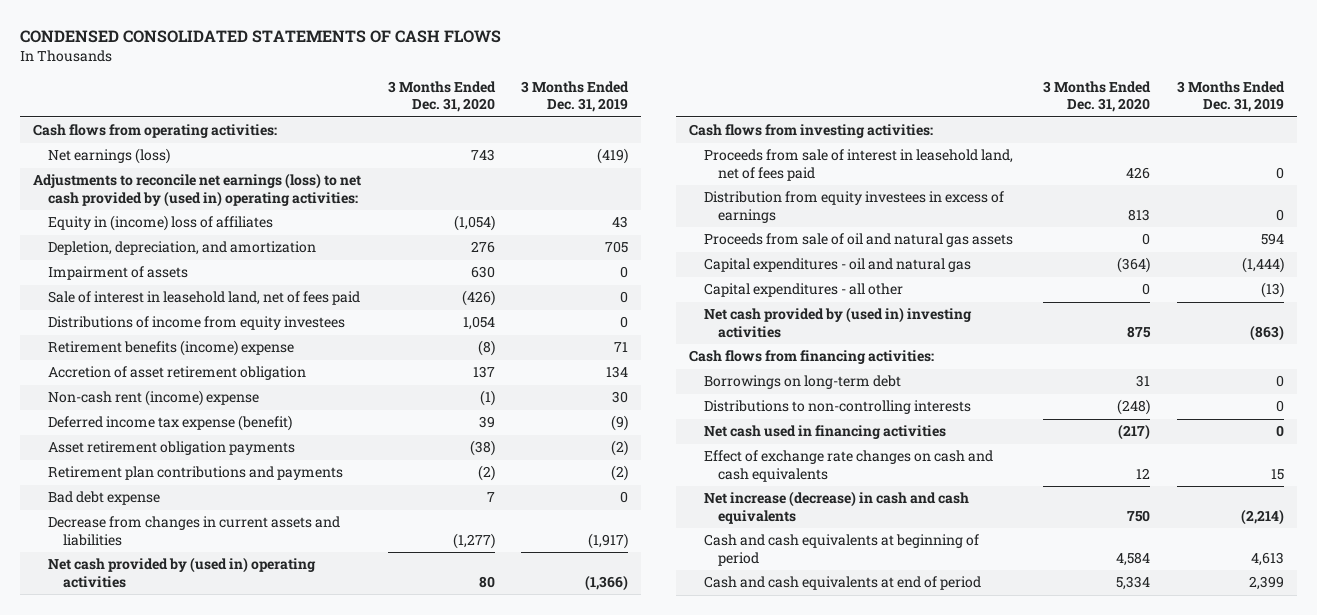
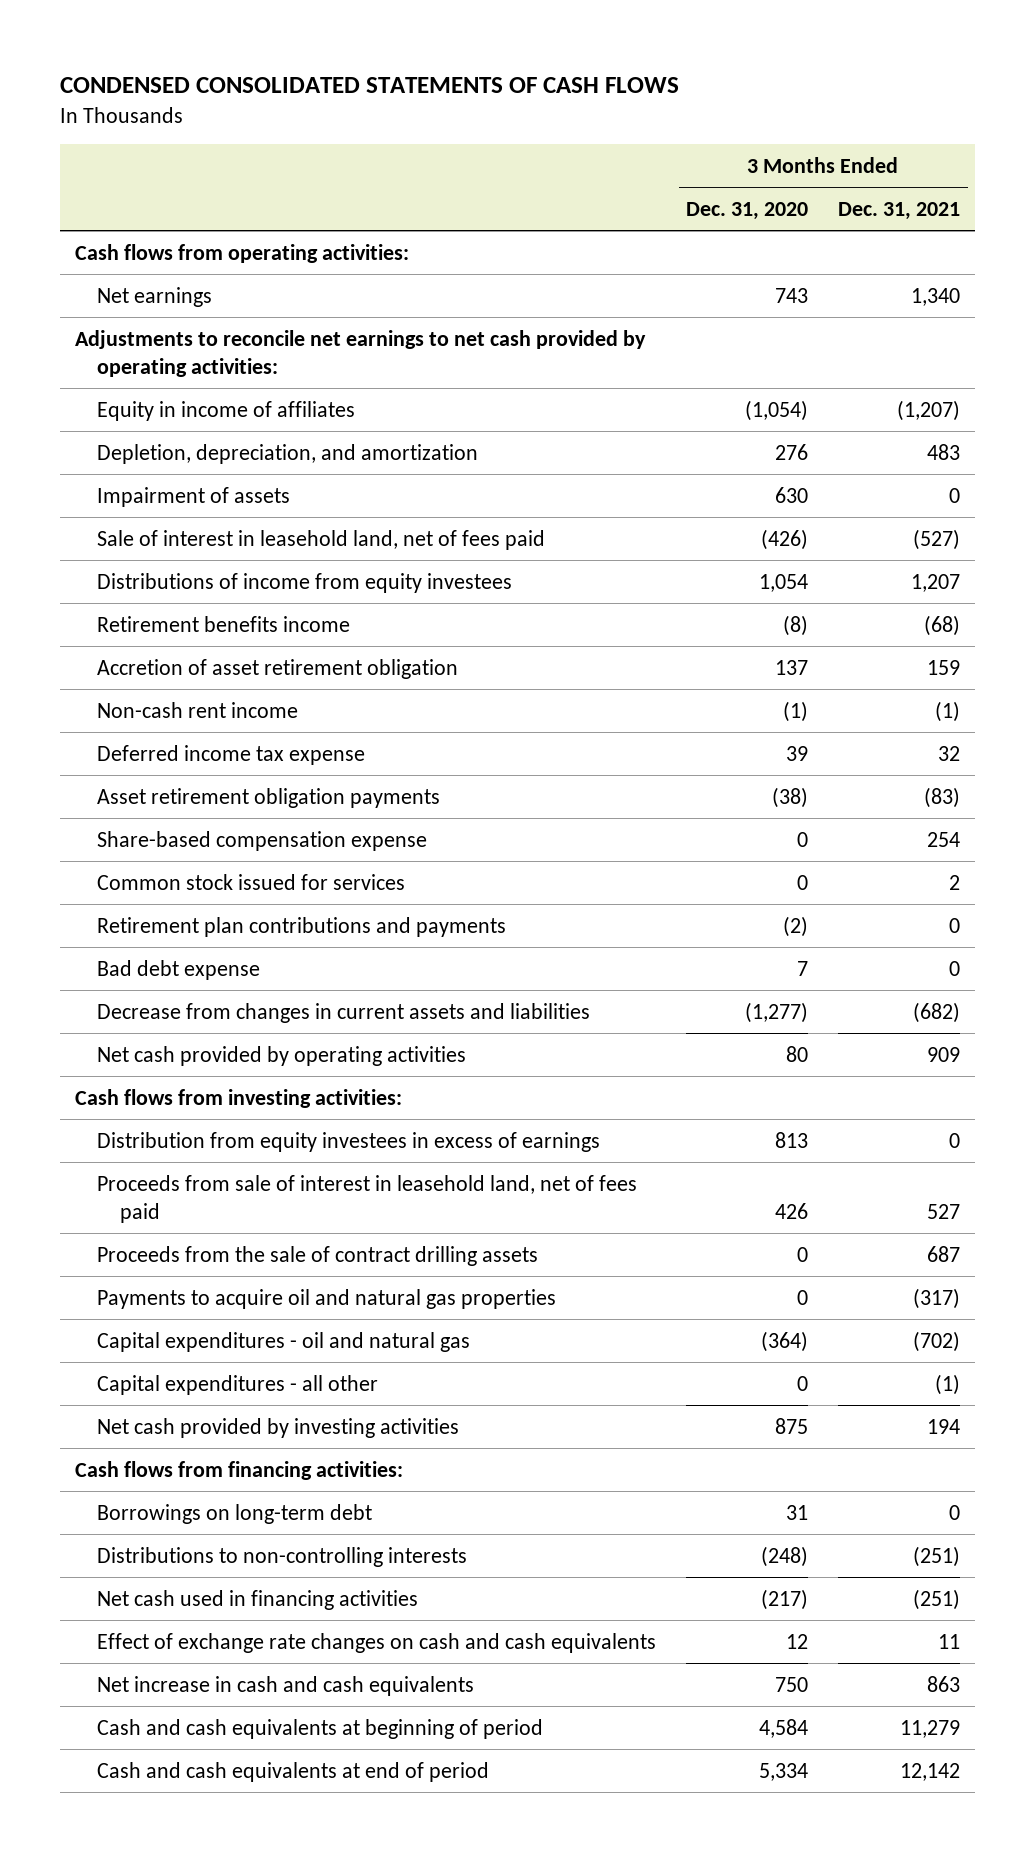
- | 3 Months Ended Dec. 31, 2020 | 3 Months Ended Dec. 31, 2019
+ | 3 Months Ended Dec. 31, 2020 | 3 Months Ended Dec. 31, 2021
- Net earnings (loss) | 743 | (419)
- Adjustments to reconcile net earnings (loss) to net cash provided by (used in) operating activities:
- Equity in (income) loss of affiliates | (1,054) | 43
+ Net earnings | 743 | 1,340
+ Adjustments to reconcile net earnings to net cash provided by operating activities:
+ Equity in income of affiliates | (1,054) | (1,207)
- Retirement benefits (income) expense | (8) | 71
+ Retirement benefits income | (8) | (68)
- Non-cash rent (income) expense | (1) | 30
- Deferred income tax expense (benefit) | 39 | (9)
+ Non-cash rent income | (1) | (1)
+ Deferred income tax expense | 39 | 32
+ Share-based compensation expense | 0 | 254
+ Common stock issued for services | 0 | 2
- Net cash provided by (used in) operating activities | 80 | (1,366)
+ Net cash provided by operating activities | 80 | 909
- Proceeds from sale of oil and natural gas assets | 0 | 594
moved down: Proceeds from sale of interest in leasehold land, net of fees paid | 426 | 527
+ Proceeds from the sale of contract drilling assets | 0 | 687
+ Payments to acquire oil and natural gas properties | 0 | (317)
- Net cash provided by (used in) investing activities | 875 | (863)
+ Net cash provided by investing activities | 875 | 194
- Net increase (decrease) in cash and cash equivalents | 750 | (2,214)
+ Net increase in cash and cash equivalents | 750 | 863

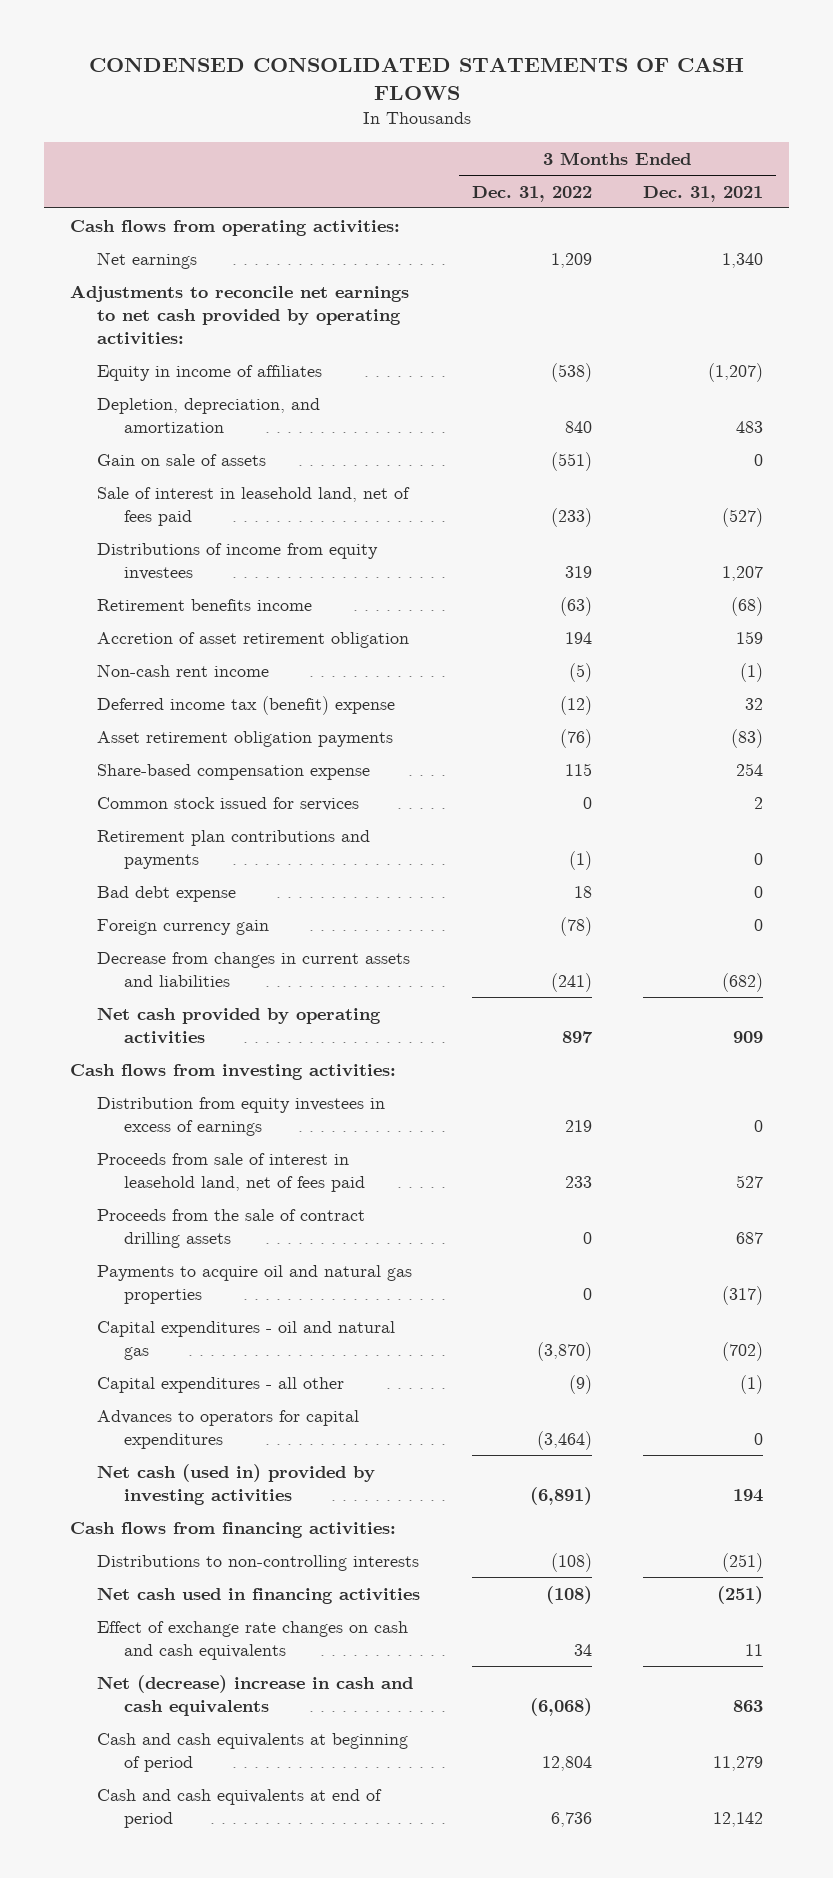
- | 3 Months Ended Dec. 31, 2020 | 3 Months Ended Dec. 31, 2021
+ | 3 Months Ended Dec. 31, 2022 | 3 Months Ended Dec. 31, 2021
- Impairment of assets | 630 | 0
+ Gain on sale of assets | (551) | 0
- Deferred income tax expense | 39 | 32
+ Deferred income tax (benefit) expense | (12) | 32
+ Foreign currency gain | (78) | 0
- Net cash provided by investing activities | 875 | 194
+ Advances to operators for capital expenditures | (3,464) | 0
+ Net cash (used in) provided by investing activities | (6,891) | 194
- Borrowings on long-term debt | 31 | 0
- Net increase in cash and cash equivalents | 750 | 863
+ Net (decrease) increase in cash and cash equivalents | (6,068) | 863

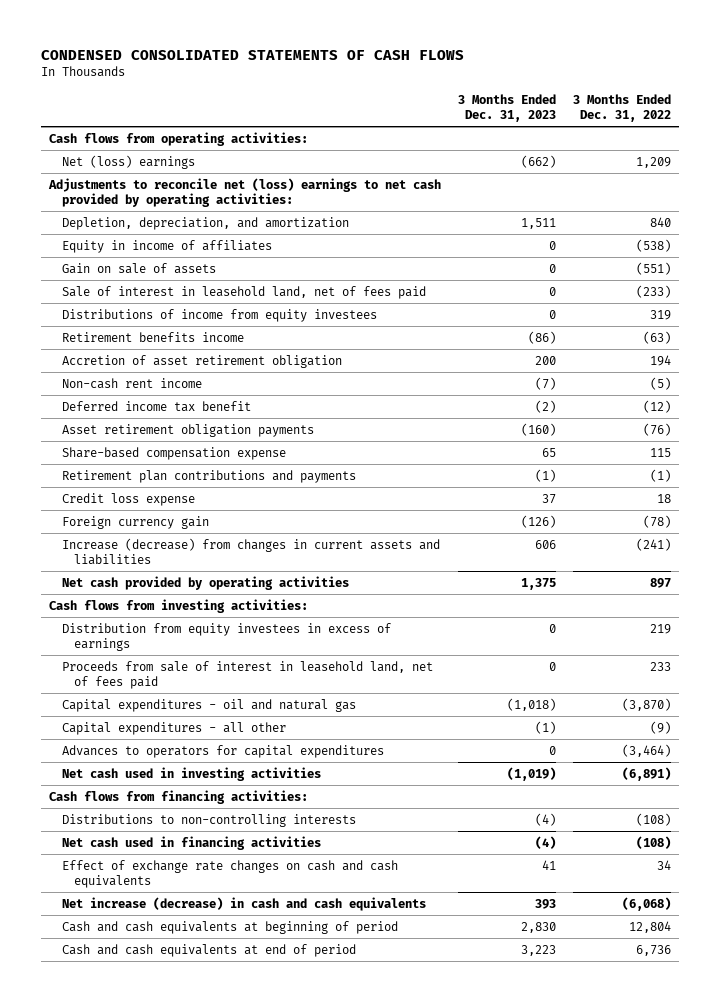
- | 3 Months Ended Dec. 31, 2022 | 3 Months Ended Dec. 31, 2021
+ | 3 Months Ended Dec. 31, 2023 | 3 Months Ended Dec. 31, 2022
- Net earnings | 1,209 | 1,340
- Adjustments to reconcile net earnings to net cash provided by operating activities:
+ Net (loss) earnings | (662) | 1,209
+ Adjustments to reconcile net (loss) earnings to net cash provided by operating activities:
moved down: Equity in income of affiliates | 0 | (538)
- Deferred income tax (benefit) expense | (12) | 32
+ Deferred income tax benefit | (2) | (12)
- Common stock issued for services | 0 | 2
- Bad debt expense | 18 | 0
+ Credit loss expense | 37 | 18
- Decrease from changes in current assets and liabilities | (241) | (682)
+ Increase (decrease) from changes in current assets and liabilities | 606 | (241)
- Proceeds from the sale of contract drilling assets | 0 | 687
- Payments to acquire oil and natural gas properties | 0 | (317)
- Net cash (used in) provided by investing activities | (6,891) | 194
+ Net cash used in investing activities | (1,019) | (6,891)
- Net (decrease) increase in cash and cash equivalents | (6,068) | 863
+ Net increase (decrease) in cash and cash equivalents | 393 | (6,068)

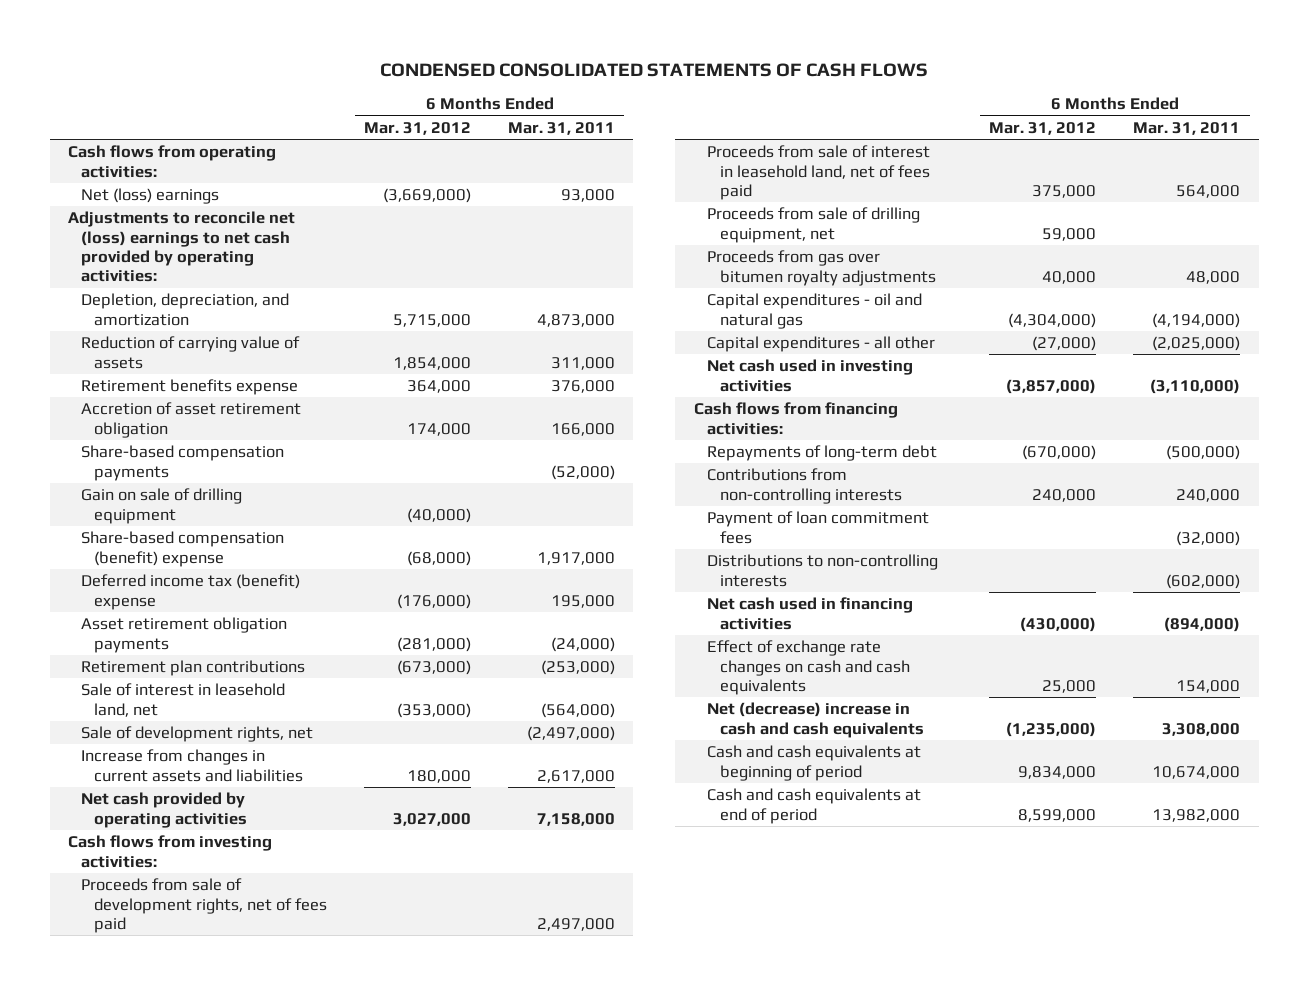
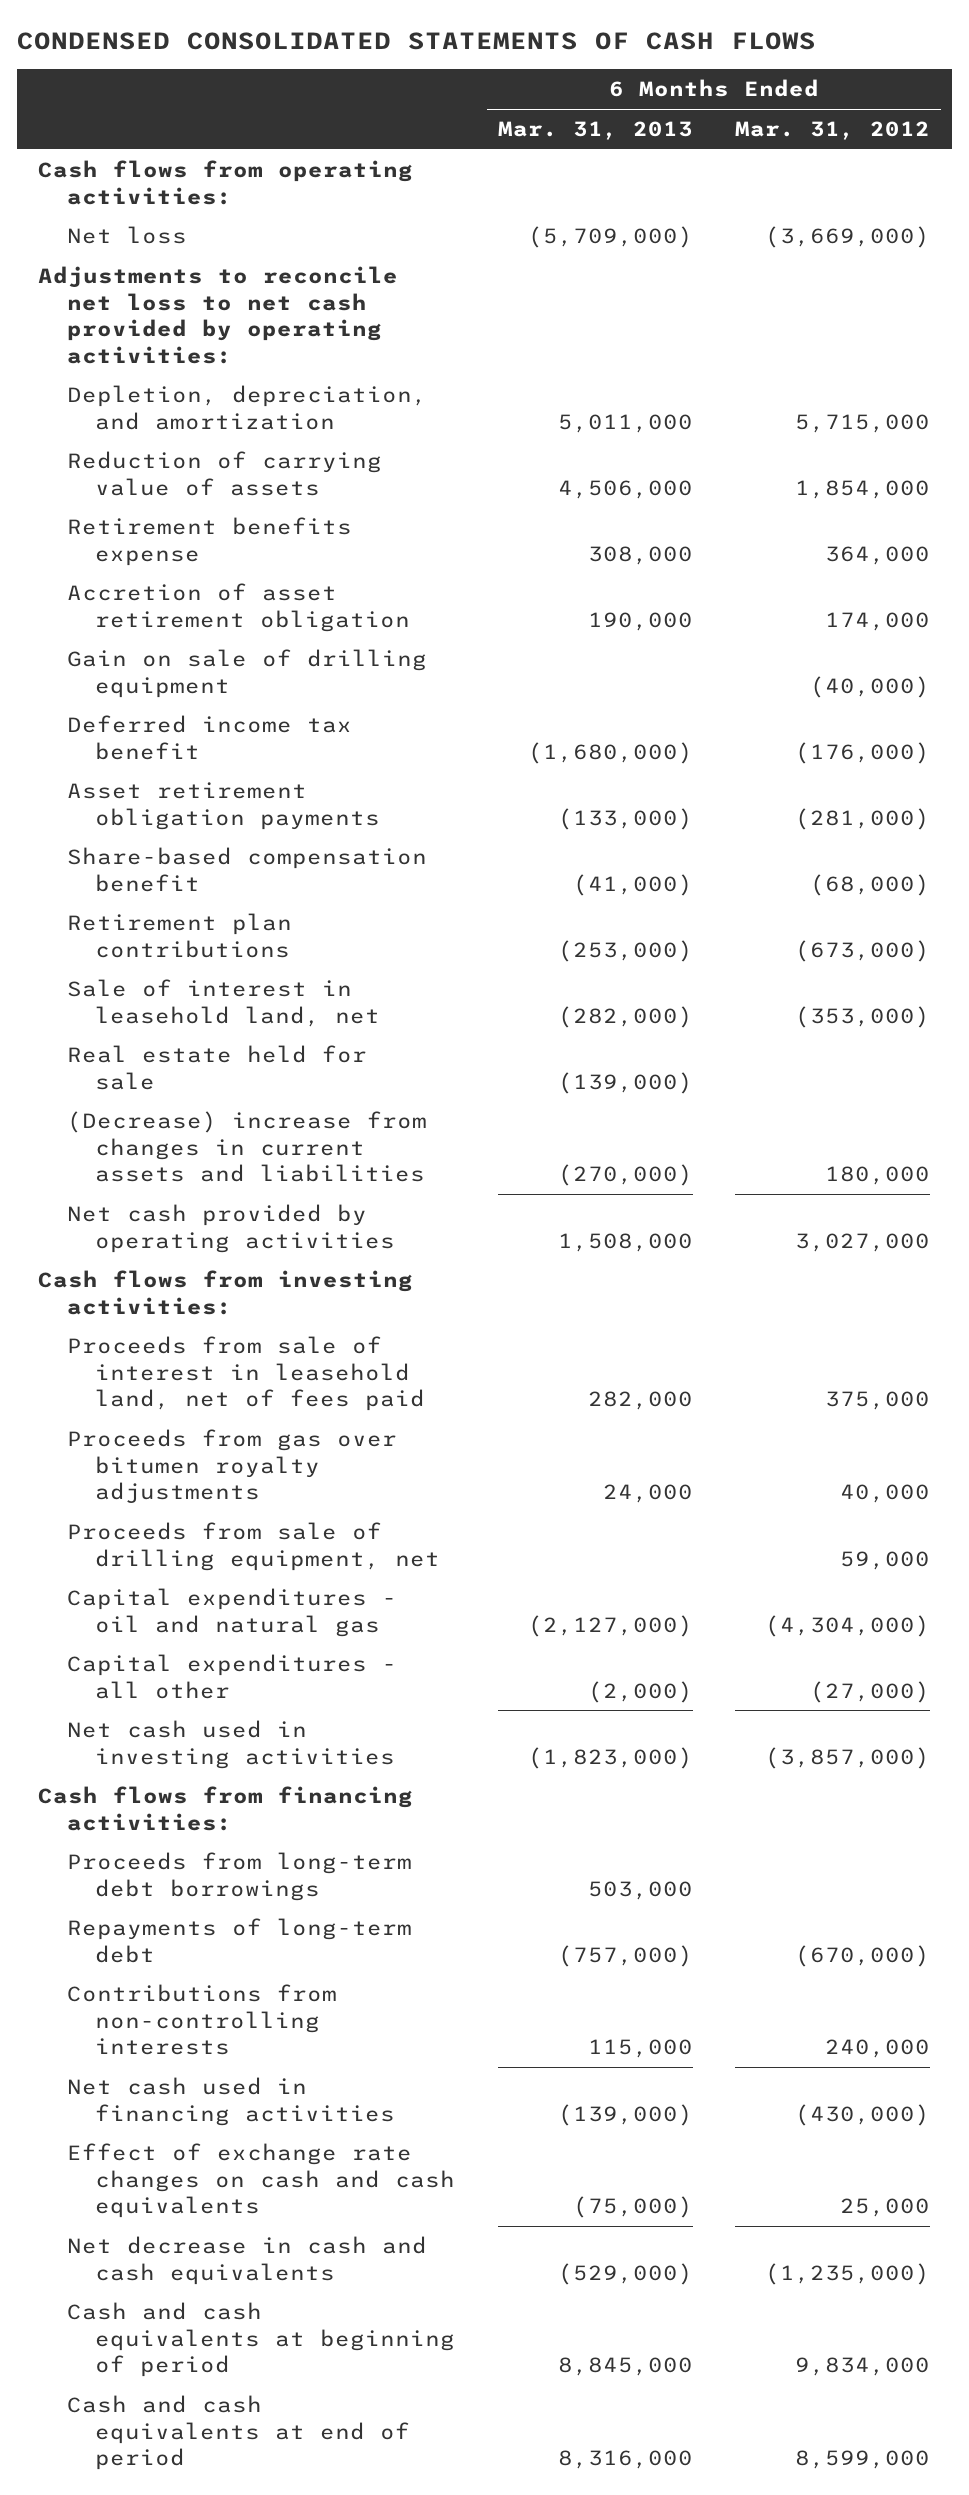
- | 6 Months Ended Mar. 31, 2012 | 6 Months Ended Mar. 31, 2011
+ | 6 Months Ended Mar. 31, 2013 | 6 Months Ended Mar. 31, 2012
- Net (loss) earnings | (3,669,000) | 93,000
- Adjustments to reconcile net (loss) earnings to net cash provided by operating activities:
+ Net loss | (5,709,000) | (3,669,000)
+ Adjustments to reconcile net loss to net cash provided by operating activities:
- Share-based compensation payments | | (52,000)
- Share-based compensation (benefit) expense | (68,000) | 1,917,000
- Deferred income tax (benefit) expense | (176,000) | 195,000
+ Deferred income tax benefit | (1,680,000) | (176,000)
+ Share-based compensation benefit | (41,000) | (68,000)
- Sale of development rights, net | | (2,497,000)
- Increase from changes in current assets and liabilities | 180,000 | 2,617,000
+ Real estate held for sale | (139,000) |
+ (Decrease) increase from changes in current assets and liabilities | (270,000) | 180,000
- Proceeds from sale of development rights, net of fees paid | | 2,497,000
moved down: Proceeds from sale of drilling equipment, net | | 59,000
+ Proceeds from long-term debt borrowings | 503,000 |
- Payment of loan commitment fees | | (32,000)
- Distributions to non-controlling interests | | (602,000)
- Net (decrease) increase in cash and cash equivalents | (1,235,000) | 3,308,000
+ Net decrease in cash and cash equivalents | (529,000) | (1,235,000)

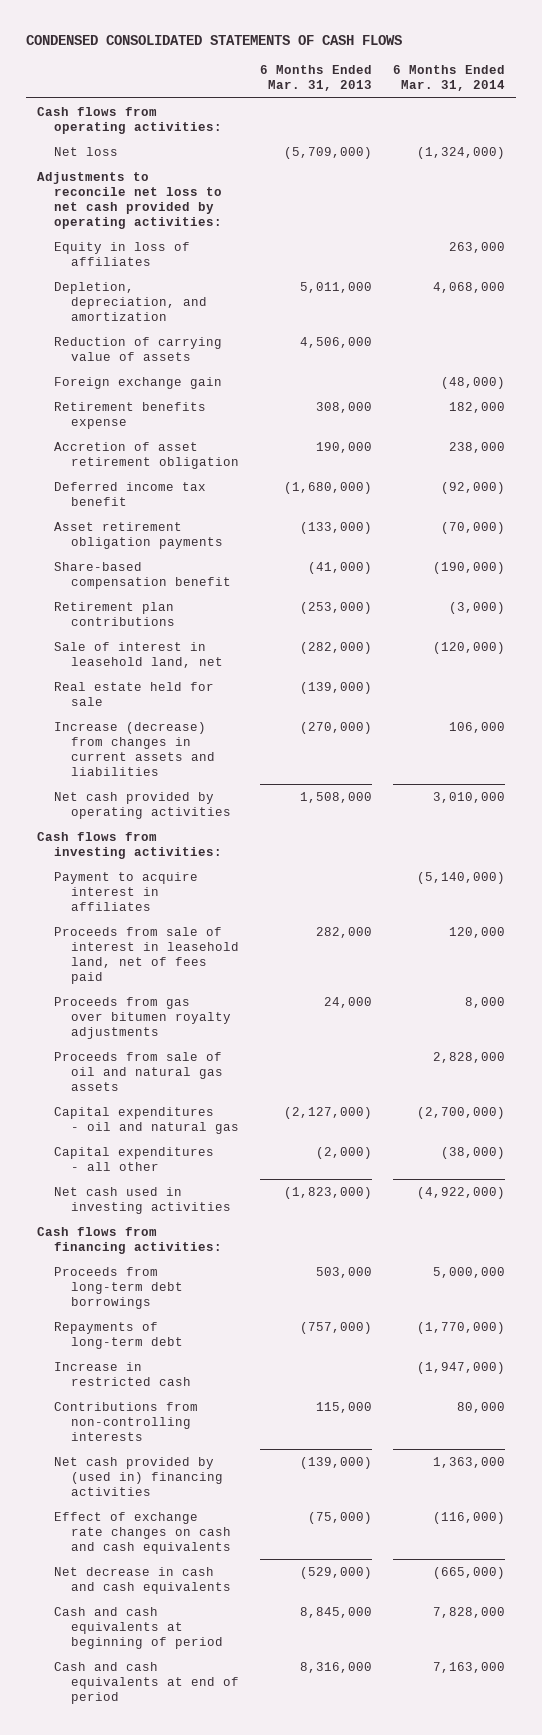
- | 6 Months Ended Mar. 31, 2013 | 6 Months Ended Mar. 31, 2012
+ | 6 Months Ended Mar. 31, 2013 | 6 Months Ended Mar. 31, 2014
+ Equity in loss of affiliates | | 263,000
+ Foreign exchange gain | | (48,000)
- Gain on sale of drilling equipment | | (40,000)
- (Decrease) increase from changes in current assets and liabilities | (270,000) | 180,000
+ Increase (decrease) from changes in current assets and liabilities | (270,000) | 106,000
+ Payment to acquire interest in affiliates | | (5,140,000)
- Proceeds from sale of drilling equipment, net | | 59,000
+ Proceeds from sale of oil and natural gas assets | | 2,828,000
+ Increase in restricted cash | | (1,947,000)
- Net cash used in financing activities | (139,000) | (430,000)
+ Net cash provided by (used in) financing activities | (139,000) | 1,363,000

